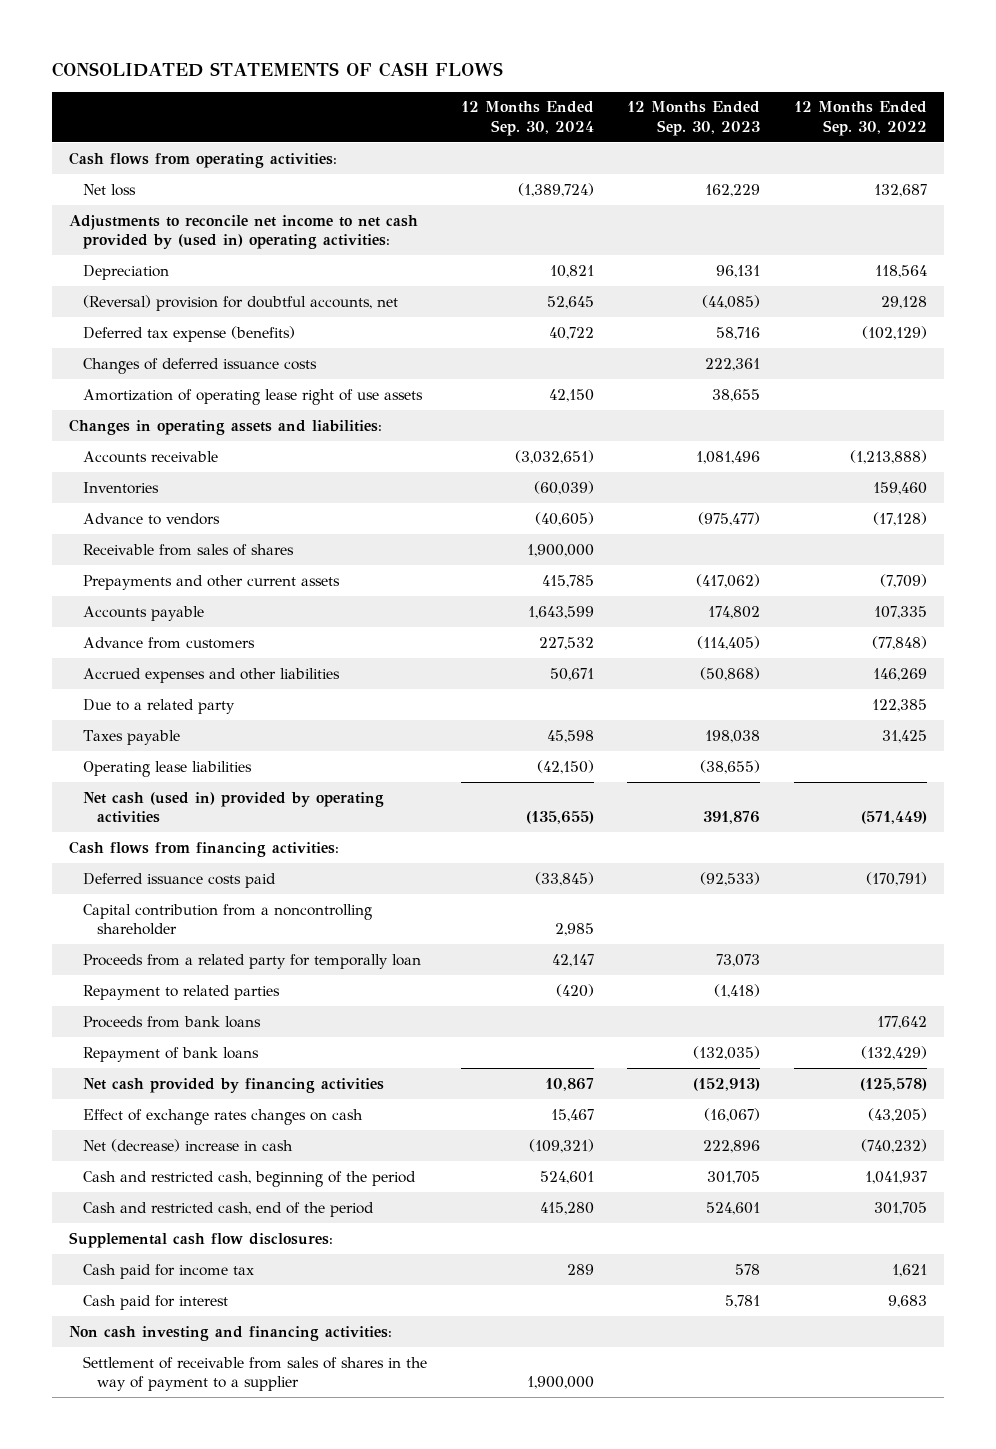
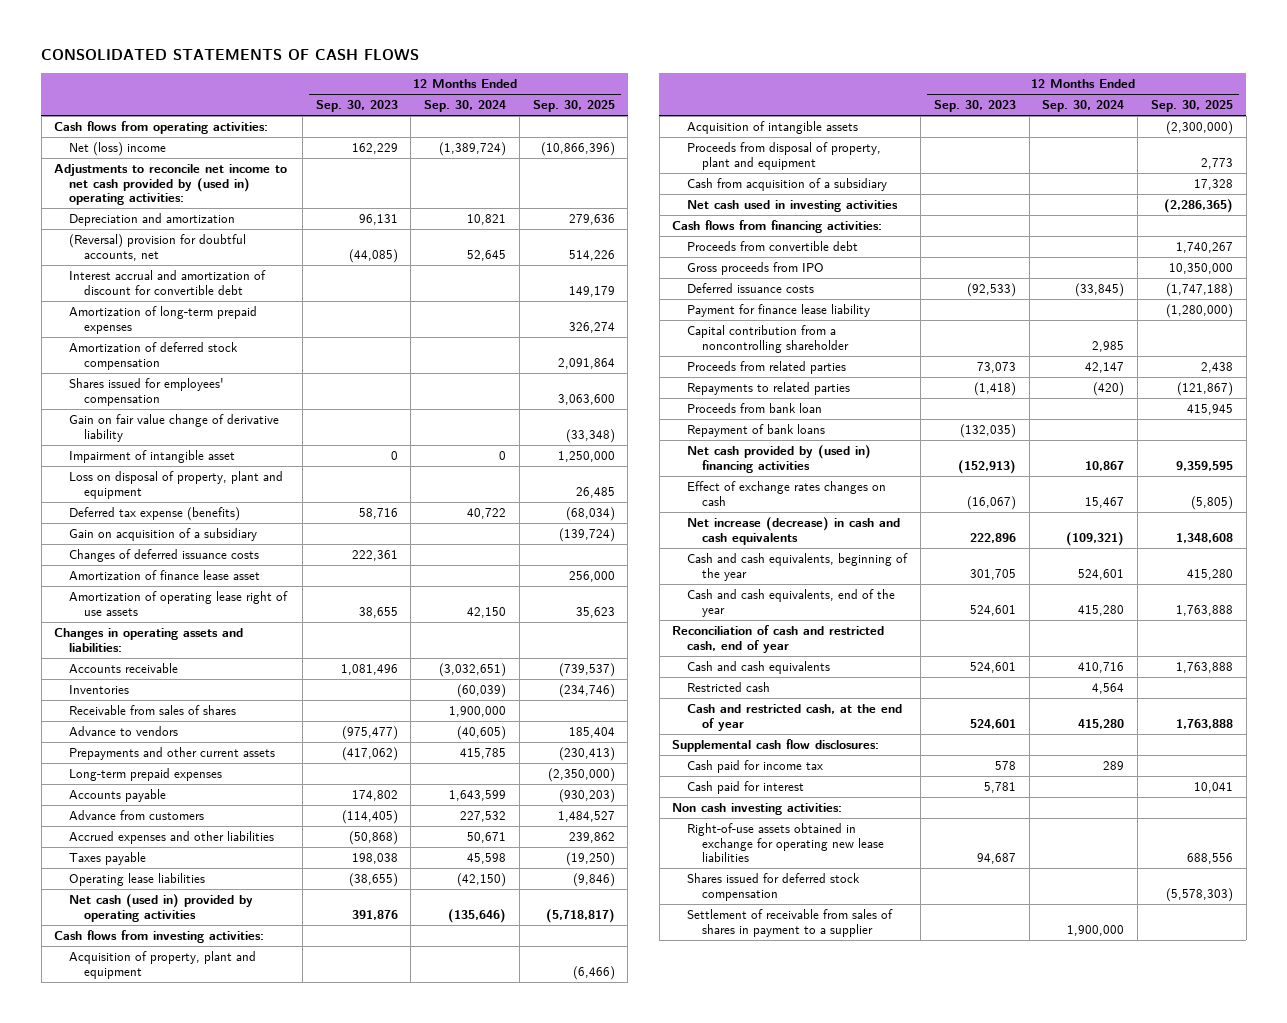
- | 12 Months Ended Sep. 30, 2024 | 12 Months Ended Sep. 30, 2023 | 12 Months Ended Sep. 30, 2022
+ | 12 Months Ended Sep. 30, 2023 | 12 Months Ended Sep. 30, 2024 | 12 Months Ended Sep. 30, 2025
- Net loss | (1,389,724) | 162,229 | 132,687
+ Net (loss) income | 162,229 | (1,389,724) | (10,866,396)
- Depreciation | 10,821 | 96,131 | 118,564
+ Depreciation and amortization | 96,131 | 10,821 | 279,636
+ Interest accrual and amortization of discount for convertible debt | | | 149,179
+ Amortization of long-term prepaid expenses | | | 326,274
+ Amortization of deferred stock compensation | | | 2,091,864
+ Shares issued for employees' compensation | | | 3,063,600
+ Gain on fair value change of derivative liability | | | (33,348)
+ Impairment of intangible asset | 0 | 0 | 1,250,000
+ Loss on disposal of property, plant and equipment | | | 26,485
+ Gain on acquisition of a subsidiary | | | (139,724)
+ Amortization of finance lease asset | | | 256,000
moved down: Advance to vendors | (975,477) | (40,605) | 185,404
+ Long-term prepaid expenses | | | (2,350,000)
- Due to a related party | | | 122,385
- Net cash (used in) provided by operating activities | (135,655) | 391,876 | (571,449)
+ Net cash (used in) provided by operating activities | 391,876 | (135,646) | (5,718,817)
+ Cash flows from investing activities:
+ Acquisition of property, plant and equipment | | | (6,466)
+ Acquisition of intangible assets | | | (2,300,000)
+ Proceeds from disposal of property, plant and equipment | | | 2,773
+ Cash from acquisition of a subsidiary | | | 17,328
+ Net cash used in investing activities | | | (2,286,365)
- Deferred issuance costs paid | (33,845) | (92,533) | (170,791)
+ Proceeds from convertible debt | | | 1,740,267
+ Gross proceeds from IPO | | | 10,350,000
+ Deferred issuance costs | (92,533) | (33,845) | (1,747,188)
+ Payment for finance lease liability | | | (1,280,000)
- Proceeds from a related party for temporally loan | 42,147 | 73,073 |
- Repayment to related parties | (420) | (1,418) |
- Proceeds from bank loans | | | 177,642
+ Proceeds from related parties | 73,073 | 42,147 | 2,438
+ Repayments to related parties | (1,418) | (420) | (121,867)
+ Proceeds from bank loan | | | 415,945
- Net cash provided by financing activities | 10,867 | (152,913) | (125,578)
+ Net cash provided by (used in) financing activities | (152,913) | 10,867 | 9,359,595
- Net (decrease) increase in cash | (109,321) | 222,896 | (740,232)
- Cash and restricted cash, beginning of the period | 524,601 | 301,705 | 1,041,937
- Cash and restricted cash, end of the period | 415,280 | 524,601 | 301,705
+ Net increase (decrease) in cash and cash equivalents | 222,896 | (109,321) | 1,348,608
+ Cash and cash equivalents, beginning of the year | 301,705 | 524,601 | 415,280
+ Cash and cash equivalents, end of the year | 524,601 | 415,280 | 1,763,888
+ Reconciliation of cash and restricted cash, end of year
+ Cash and cash equivalents | 524,601 | 410,716 | 1,763,888
+ Restricted cash | | 4,564 |
+ Cash and restricted cash, at the end of year | 524,601 | 415,280 | 1,763,888
- Non cash investing and financing activities:
- Settlement of receivable from sales of shares in the way of payment to a supplier | 1,900,000 | |
+ Non cash investing activities:
+ Right-of-use assets obtained in exchange for operating new lease liabilities | 94,687 | | 688,556
+ Shares issued for deferred stock compensation | | | (5,578,303)
+ Settlement of receivable from sales of shares in payment to a supplier | | 1,900,000 |

